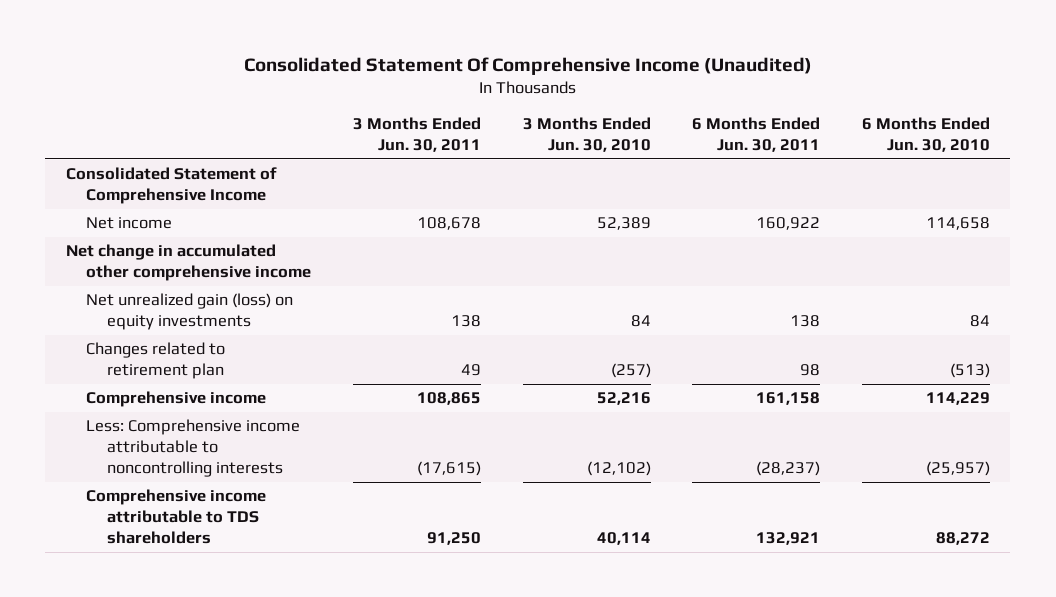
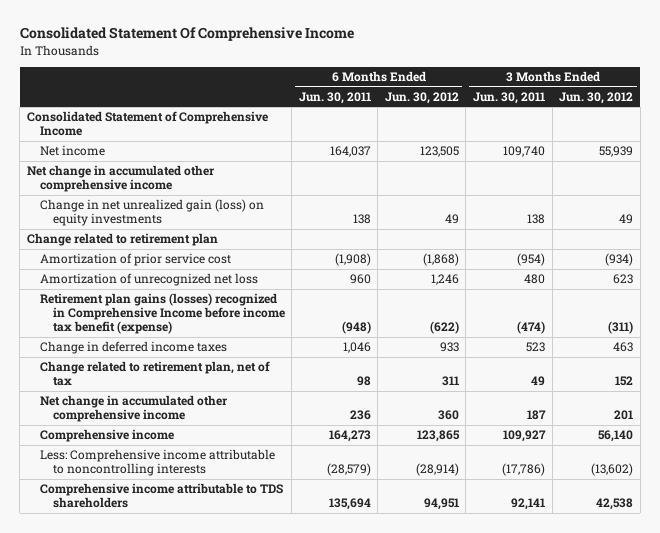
- Consolidated Statement Of Comprehensive Income (Unaudited)
+ Consolidated Statement Of Comprehensive Income
- | 3 Months Ended Jun. 30, 2011 | 3 Months Ended Jun. 30, 2010 | 6 Months Ended Jun. 30, 2011 | 6 Months Ended Jun. 30, 2010
+ | 6 Months Ended Jun. 30, 2011 | 6 Months Ended Jun. 30, 2012 | 3 Months Ended Jun. 30, 2011 | 3 Months Ended Jun. 30, 2012
- Net income | 108,678 | 52,389 | 160,922 | 114,658
+ Net income | 164,037 | 123,505 | 109,740 | 55,939
- Net unrealized gain (loss) on equity investments | 138 | 84 | 138 | 84
- Changes related to retirement plan | 49 | (257) | 98 | (513)
- Comprehensive income | 108,865 | 52,216 | 161,158 | 114,229
- Less: Comprehensive income attributable to noncontrolling interests | (17,615) | (12,102) | (28,237) | (25,957)
- Comprehensive income attributable to TDS shareholders | 91,250 | 40,114 | 132,921 | 88,272
+ Change in net unrealized gain (loss) on equity investments | 138 | 49 | 138 | 49
+ Change related to retirement plan
+ Amortization of prior service cost | (1,908) | (1,868) | (954) | (934)
+ Amortization of unrecognized net loss | 960 | 1,246 | 480 | 623
+ Retirement plan gains (losses) recognized in Comprehensive Income before income tax benefit (expense) | (948) | (622) | (474) | (311)
+ Change in deferred income taxes | 1,046 | 933 | 523 | 463
+ Change related to retirement plan, net of tax | 98 | 311 | 49 | 152
+ Net change in accumulated other comprehensive income | 236 | 360 | 187 | 201
+ Comprehensive income | 164,273 | 123,865 | 109,927 | 56,140
+ Less: Comprehensive income attributable to noncontrolling interests | (28,579) | (28,914) | (17,786) | (13,602)
+ Comprehensive income attributable to TDS shareholders | 135,694 | 94,951 | 92,141 | 42,538

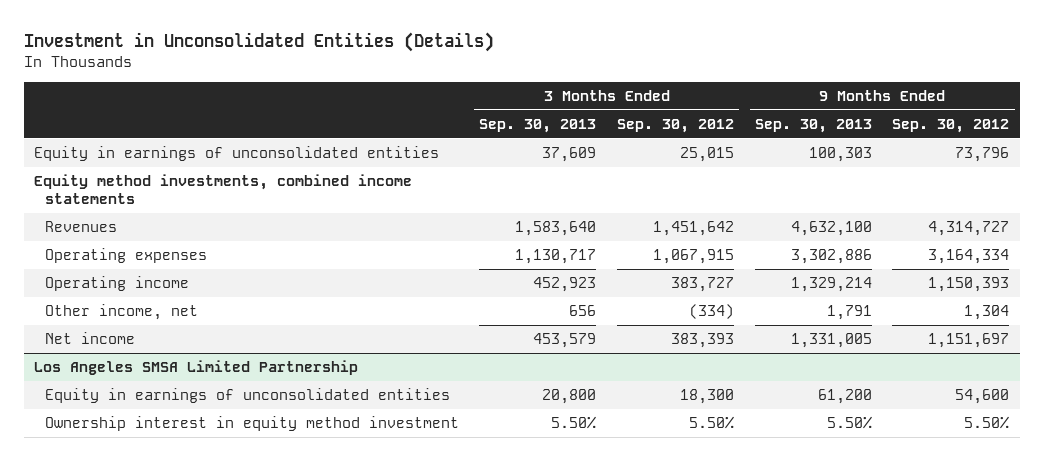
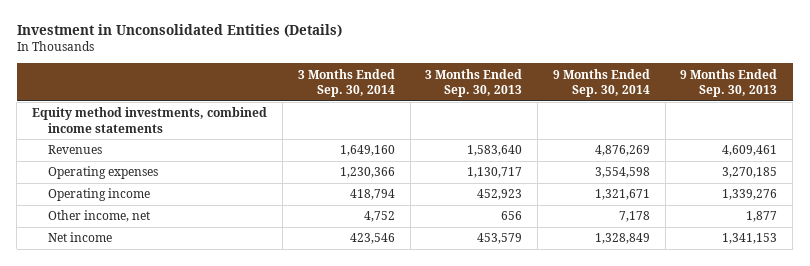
- | 3 Months Ended Sep. 30, 2013 | 3 Months Ended Sep. 30, 2012 | 9 Months Ended Sep. 30, 2013 | 9 Months Ended Sep. 30, 2012
+ | 3 Months Ended Sep. 30, 2014 | 3 Months Ended Sep. 30, 2013 | 9 Months Ended Sep. 30, 2014 | 9 Months Ended Sep. 30, 2013
- Equity in earnings of unconsolidated entities | 37,609 | 25,015 | 100,303 | 73,796
- Revenues | 1,583,640 | 1,451,642 | 4,632,100 | 4,314,727
- Operating expenses | 1,130,717 | 1,067,915 | 3,302,886 | 3,164,334
- Operating income | 452,923 | 383,727 | 1,329,214 | 1,150,393
- Other income, net | 656 | (334) | 1,791 | 1,304
- Net income | 453,579 | 383,393 | 1,331,005 | 1,151,697
- Los Angeles SMSA Limited Partnership
- Equity in earnings of unconsolidated entities | 20,800 | 18,300 | 61,200 | 54,600
- Ownership interest in equity method investment | 5.50% | 5.50% | 5.50% | 5.50%
+ Revenues | 1,649,160 | 1,583,640 | 4,876,269 | 4,609,461
+ Operating expenses | 1,230,366 | 1,130,717 | 3,554,598 | 3,270,185
+ Operating income | 418,794 | 452,923 | 1,321,671 | 1,339,276
+ Other income, net | 4,752 | 656 | 7,178 | 1,877
+ Net income | 423,546 | 453,579 | 1,328,849 | 1,341,153

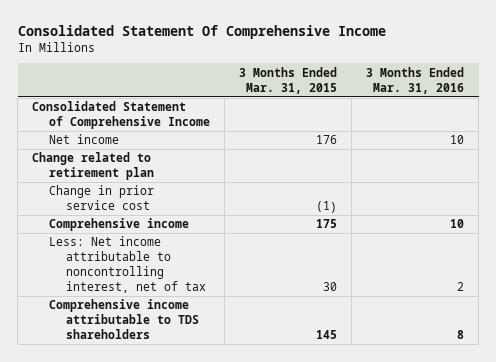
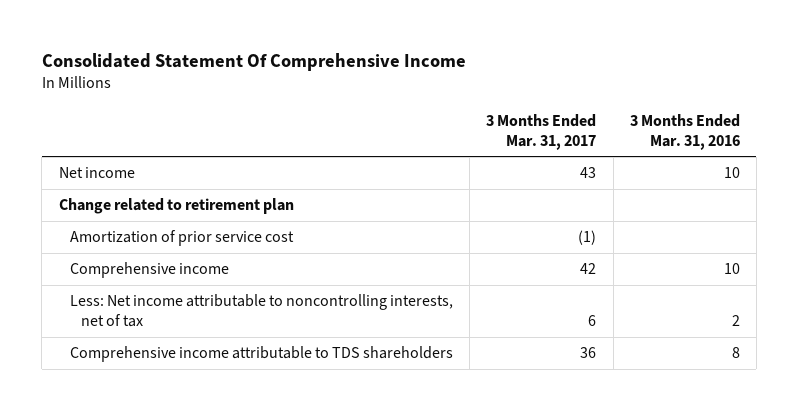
- | 3 Months Ended Mar. 31, 2015 | 3 Months Ended Mar. 31, 2016
+ | 3 Months Ended Mar. 31, 2017 | 3 Months Ended Mar. 31, 2016
- Consolidated Statement of Comprehensive Income
- Change in prior service cost | (1) |
+ Amortization of prior service cost | (1) |
- Less: Net income attributable to noncontrolling interest, net of tax | 30 | 2
+ Less: Net income attributable to noncontrolling interests, net of tax | 6 | 2

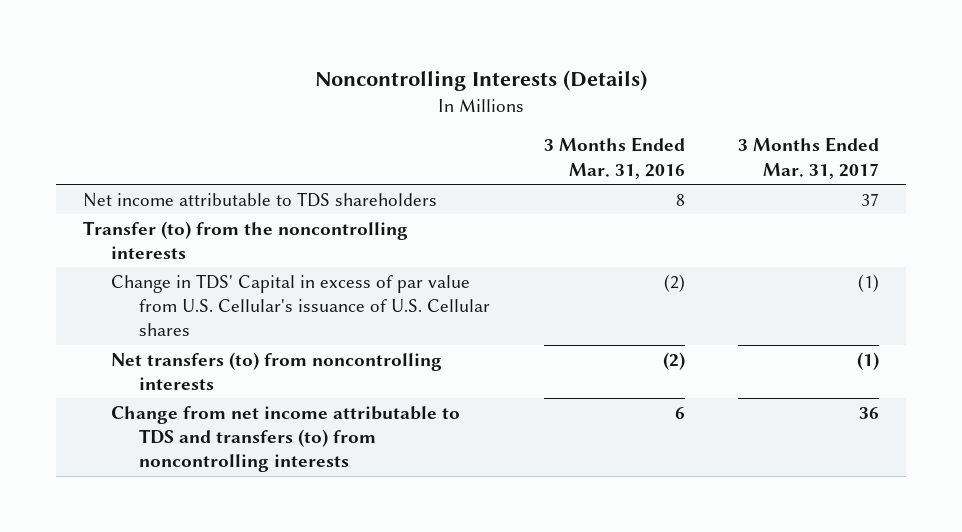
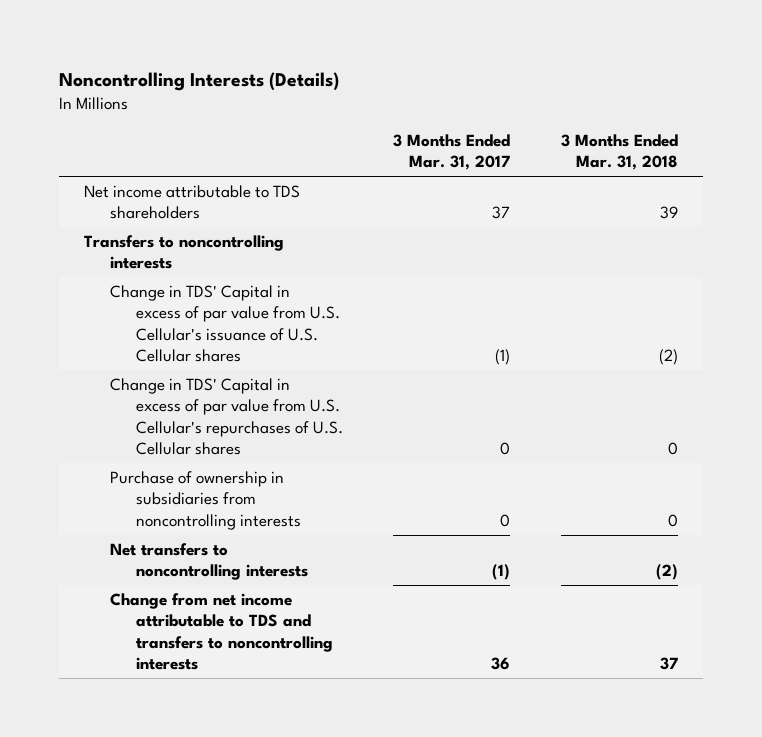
- | 3 Months Ended Mar. 31, 2016 | 3 Months Ended Mar. 31, 2017
+ | 3 Months Ended Mar. 31, 2017 | 3 Months Ended Mar. 31, 2018
- Transfer (to) from the noncontrolling interests
+ Transfers to noncontrolling interests
- Net transfers (to) from noncontrolling interests | (2) | (1)
- Change from net income attributable to TDS and transfers (to) from noncontrolling interests | 6 | 36
+ Change in TDS' Capital in excess of par value from U.S. Cellular's repurchases of U.S. Cellular shares | 0 | 0
+ Purchase of ownership in subsidiaries from noncontrolling interests | 0 | 0
+ Net transfers to noncontrolling interests | (1) | (2)
+ Change from net income attributable to TDS and transfers to noncontrolling interests | 36 | 37

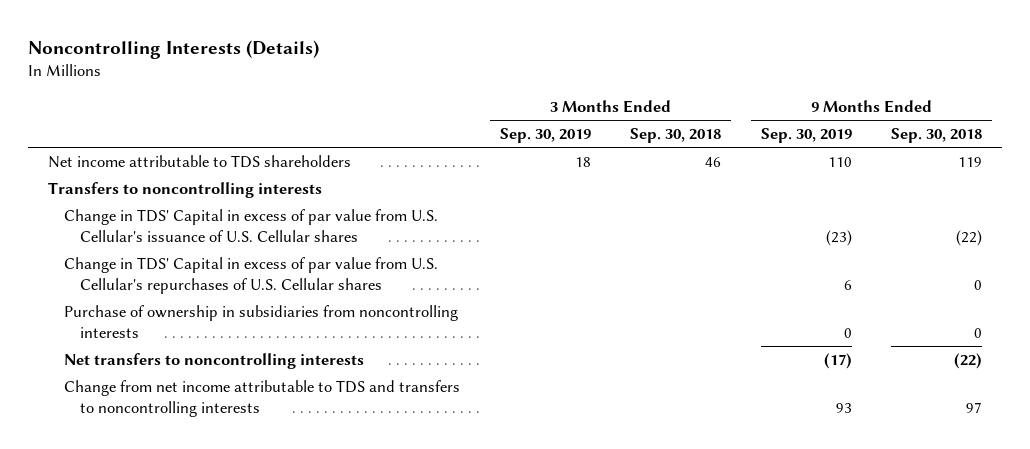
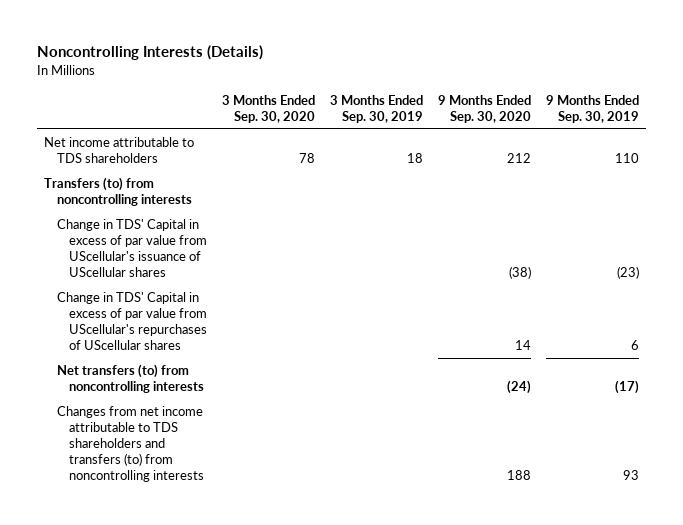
- | 3 Months Ended Sep. 30, 2019 | 3 Months Ended Sep. 30, 2018 | 9 Months Ended Sep. 30, 2019 | 9 Months Ended Sep. 30, 2018
+ | 3 Months Ended Sep. 30, 2020 | 3 Months Ended Sep. 30, 2019 | 9 Months Ended Sep. 30, 2020 | 9 Months Ended Sep. 30, 2019
- Transfers to noncontrolling interests
- Change in TDS' Capital in excess of par value from U.S. Cellular's issuance of U.S. Cellular shares | | | (23) | (22)
- Change in TDS' Capital in excess of par value from U.S. Cellular's repurchases of U.S. Cellular shares | | | 6 | 0
- Purchase of ownership in subsidiaries from noncontrolling interests | | | 0 | 0
- Net transfers to noncontrolling interests | | | (17) | (22)
- Change from net income attributable to TDS and transfers to noncontrolling interests | | | 93 | 97
+ Transfers (to) from noncontrolling interests
+ Change in TDS' Capital in excess of par value from UScellular's issuance of UScellular shares | | | (38) | (23)
+ Change in TDS' Capital in excess of par value from UScellular's repurchases of UScellular shares | | | 14 | 6
+ Net transfers (to) from noncontrolling interests | | | (24) | (17)
+ Changes from net income attributable to TDS shareholders and transfers (to) from noncontrolling interests | | | 188 | 93

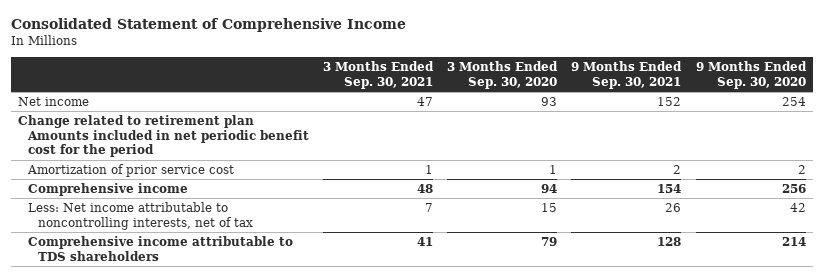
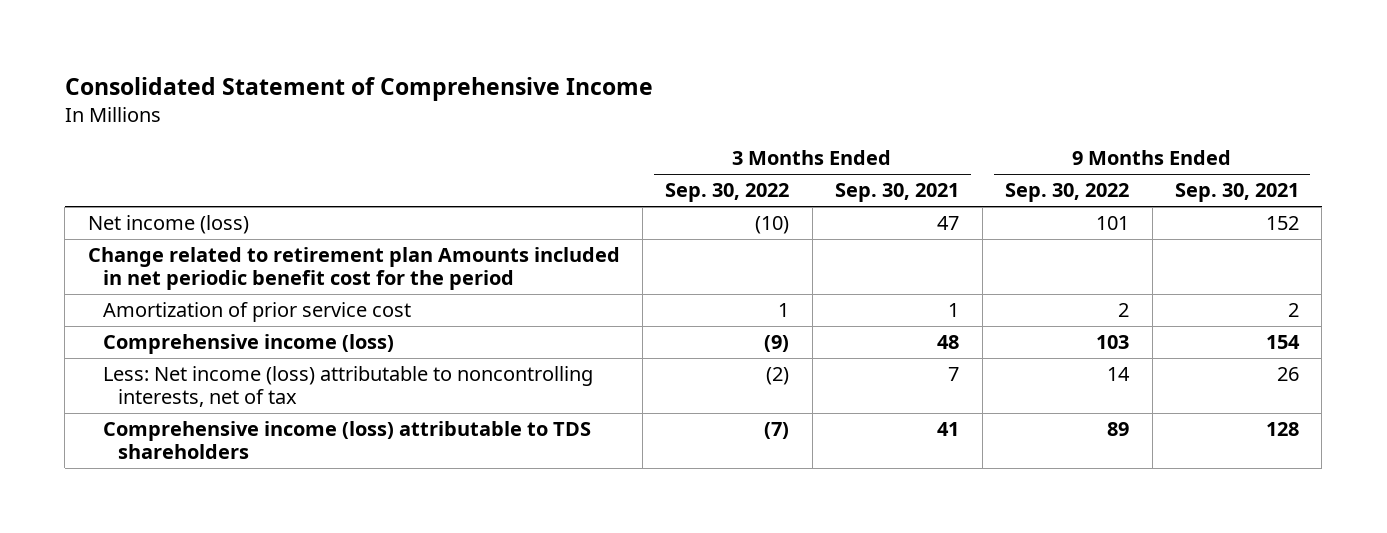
- | 3 Months Ended Sep. 30, 2021 | 3 Months Ended Sep. 30, 2020 | 9 Months Ended Sep. 30, 2021 | 9 Months Ended Sep. 30, 2020
+ | 3 Months Ended Sep. 30, 2022 | 3 Months Ended Sep. 30, 2021 | 9 Months Ended Sep. 30, 2022 | 9 Months Ended Sep. 30, 2021
- Net income | 47 | 93 | 152 | 254
+ Net income (loss) | (10) | 47 | 101 | 152
- Comprehensive income | 48 | 94 | 154 | 256
- Less: Net income attributable to noncontrolling interests, net of tax | 7 | 15 | 26 | 42
- Comprehensive income attributable to TDS shareholders | 41 | 79 | 128 | 214
+ Comprehensive income (loss) | (9) | 48 | 103 | 154
+ Less: Net income (loss) attributable to noncontrolling interests, net of tax | (2) | 7 | 14 | 26
+ Comprehensive income (loss) attributable to TDS shareholders | (7) | 41 | 89 | 128

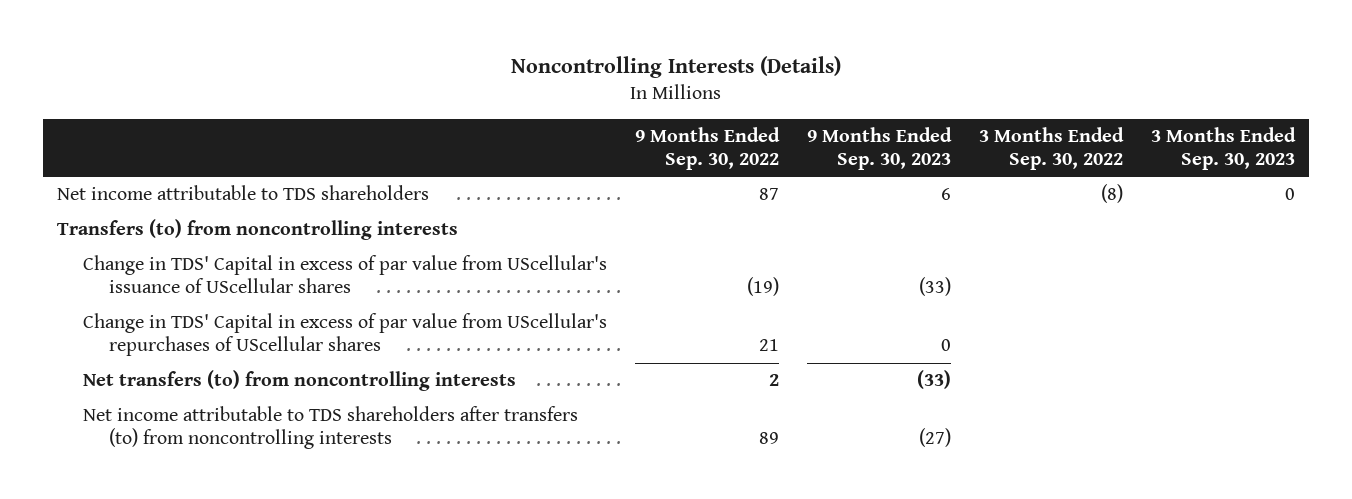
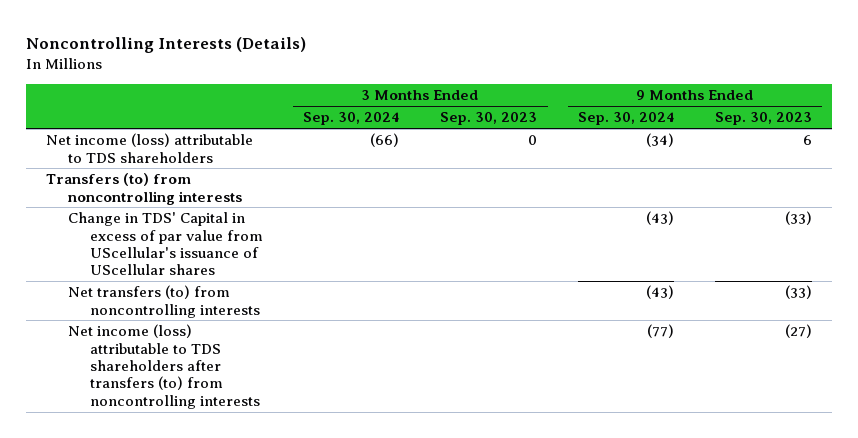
- | 9 Months Ended Sep. 30, 2022 | 9 Months Ended Sep. 30, 2023 | 3 Months Ended Sep. 30, 2022 | 3 Months Ended Sep. 30, 2023
+ | 3 Months Ended Sep. 30, 2024 | 3 Months Ended Sep. 30, 2023 | 9 Months Ended Sep. 30, 2024 | 9 Months Ended Sep. 30, 2023
- Net income attributable to TDS shareholders | 87 | 6 | (8) | 0
+ Net income (loss) attributable to TDS shareholders | (66) | 0 | (34) | 6
- Change in TDS' Capital in excess of par value from UScellular's repurchases of UScellular shares | 21 | 0 | |
- Net income attributable to TDS shareholders after transfers (to) from noncontrolling interests | 89 | (27) | |
+ Net income (loss) attributable to TDS shareholders after transfers (to) from noncontrolling interests | | | (77) | (27)

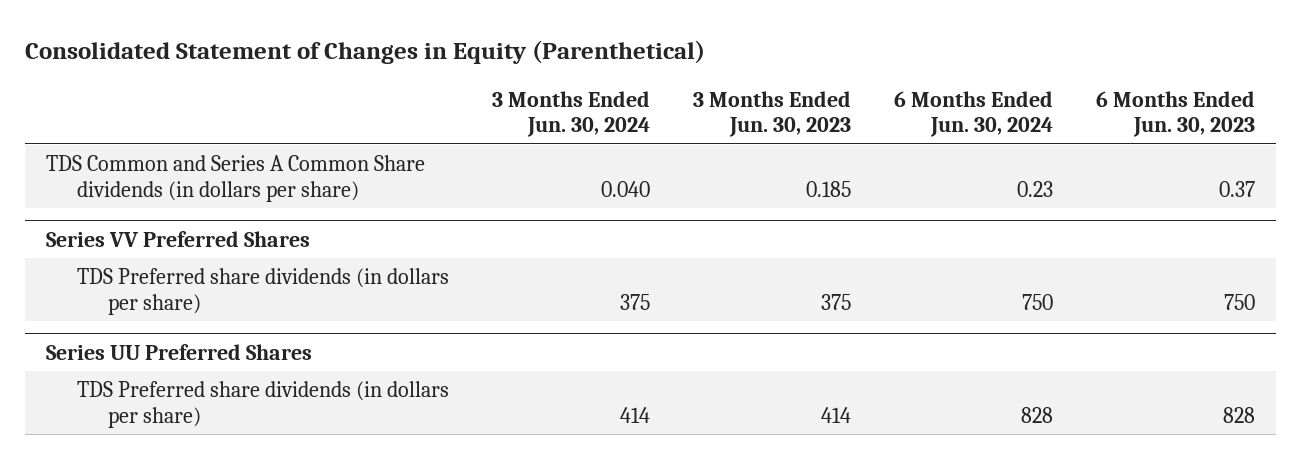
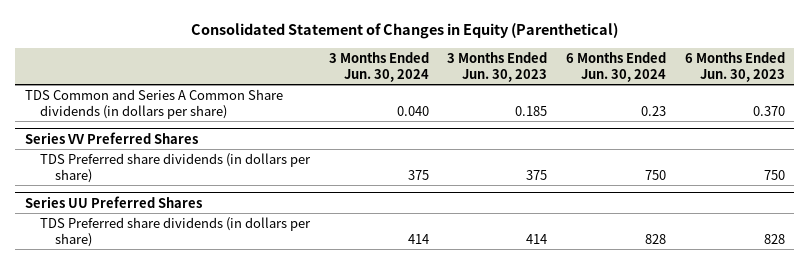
- TDS Common and Series A Common Share dividends (in dollars per share) | 0.040 | 0.185 | 0.23 | 0.37
+ TDS Common and Series A Common Share dividends (in dollars per share) | 0.040 | 0.185 | 0.23 | 0.370

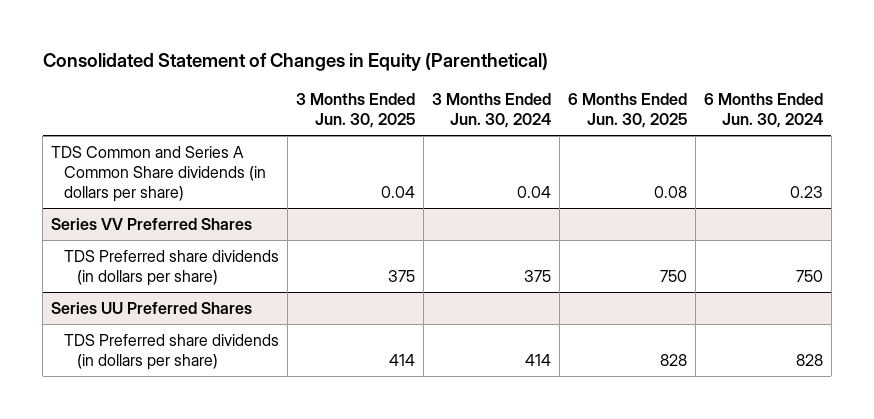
- | 3 Months Ended Jun. 30, 2024 | 3 Months Ended Jun. 30, 2023 | 6 Months Ended Jun. 30, 2024 | 6 Months Ended Jun. 30, 2023
+ | 3 Months Ended Jun. 30, 2025 | 3 Months Ended Jun. 30, 2024 | 6 Months Ended Jun. 30, 2025 | 6 Months Ended Jun. 30, 2024
- TDS Common and Series A Common Share dividends (in dollars per share) | 0.040 | 0.185 | 0.23 | 0.370
+ TDS Common and Series A Common Share dividends (in dollars per share) | 0.04 | 0.04 | 0.08 | 0.23

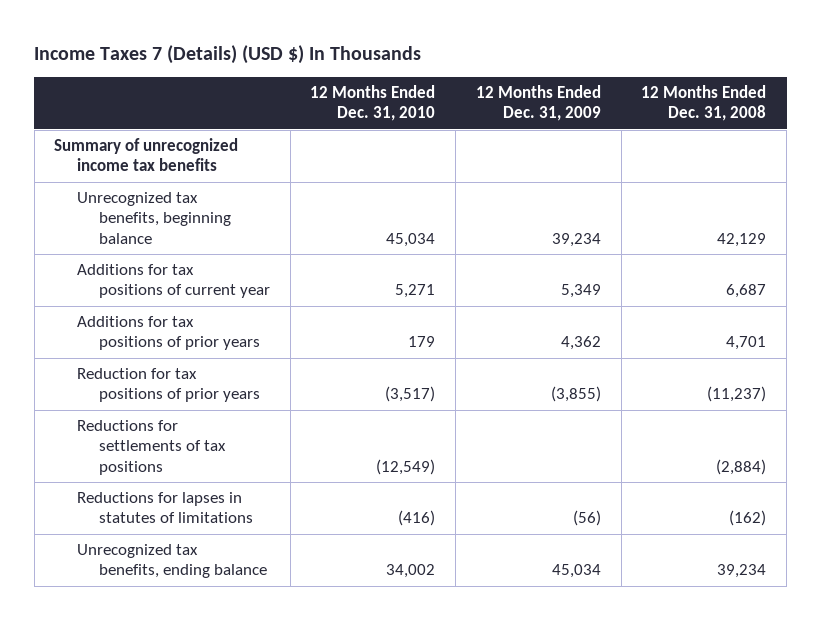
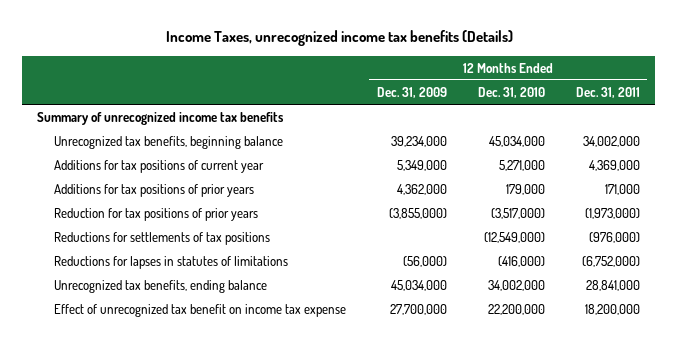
- Income Taxes 7 (Details) (USD $) In Thousands
+ Income Taxes, unrecognized income tax benefits (Details)
- | 12 Months Ended Dec. 31, 2010 | 12 Months Ended Dec. 31, 2009 | 12 Months Ended Dec. 31, 2008
+ | 12 Months Ended Dec. 31, 2009 | 12 Months Ended Dec. 31, 2010 | 12 Months Ended Dec. 31, 2011
- Unrecognized tax benefits, beginning balance | 45,034 | 39,234 | 42,129
- Additions for tax positions of current year | 5,271 | 5,349 | 6,687
- Additions for tax positions of prior years | 179 | 4,362 | 4,701
- Reduction for tax positions of prior years | (3,517) | (3,855) | (11,237)
- Reductions for settlements of tax positions | (12,549) | | (2,884)
- Reductions for lapses in statutes of limitations | (416) | (56) | (162)
- Unrecognized tax benefits, ending balance | 34,002 | 45,034 | 39,234
+ Unrecognized tax benefits, beginning balance | 39,234,000 | 45,034,000 | 34,002,000
+ Additions for tax positions of current year | 5,349,000 | 5,271,000 | 4,369,000
+ Additions for tax positions of prior years | 4,362,000 | 179,000 | 171,000
+ Reduction for tax positions of prior years | (3,855,000) | (3,517,000) | (1,973,000)
+ Reductions for settlements of tax positions | | (12,549,000) | (976,000)
+ Reductions for lapses in statutes of limitations | (56,000) | (416,000) | (6,752,000)
+ Unrecognized tax benefits, ending balance | 45,034,000 | 34,002,000 | 28,841,000
+ Effect of unrecognized tax benefit on income tax expense | 27,700,000 | 22,200,000 | 18,200,000

